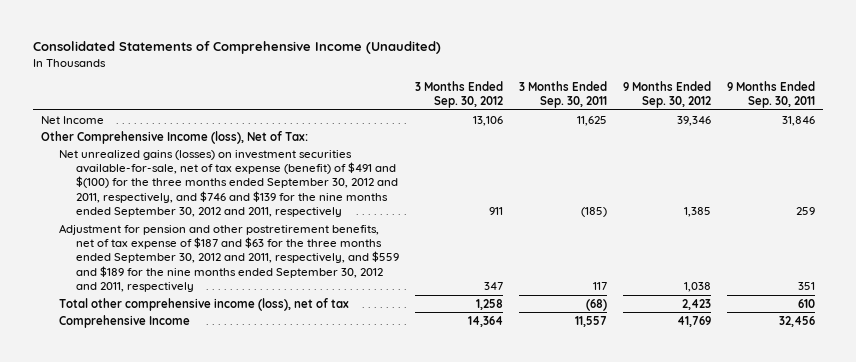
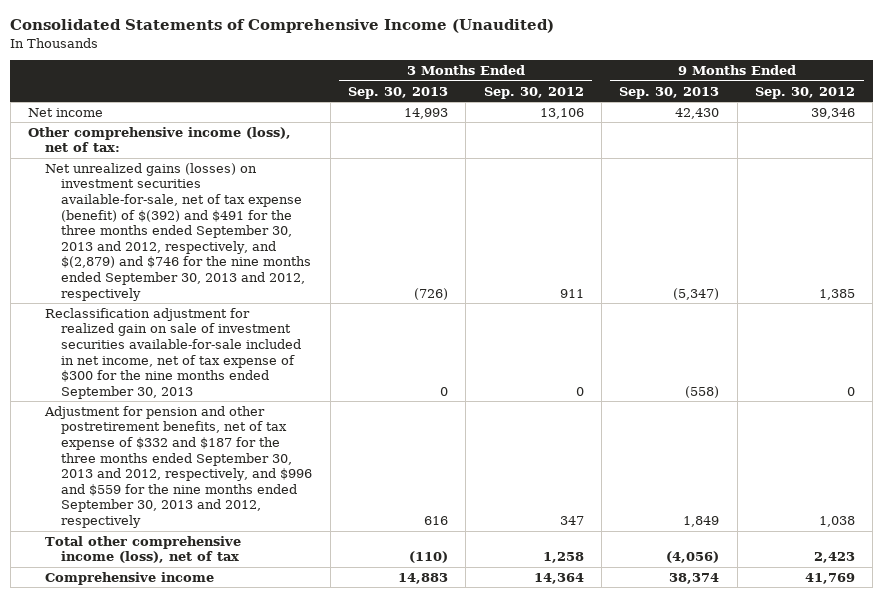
- | 3 Months Ended Sep. 30, 2012 | 3 Months Ended Sep. 30, 2011 | 9 Months Ended Sep. 30, 2012 | 9 Months Ended Sep. 30, 2011
+ | 3 Months Ended Sep. 30, 2013 | 3 Months Ended Sep. 30, 2012 | 9 Months Ended Sep. 30, 2013 | 9 Months Ended Sep. 30, 2012
- Net Income | 13,106 | 11,625 | 39,346 | 31,846
- Other Comprehensive Income (loss), Net of Tax:
- Net unrealized gains (losses) on investment securities available-for-sale, net of tax expense (benefit) of $491 and $(100) for the three months ended September 30, 2012 and 2011, respectively, and $746 and $139 for the nine months ended September 30, 2012 and 2011, respectively | 911 | (185) | 1,385 | 259
- Adjustment for pension and other postretirement benefits, net of tax expense of $187 and $63 for the three months ended September 30, 2012 and 2011, respectively, and $559 and $189 for the nine months ended September 30, 2012 and 2011, respectively | 347 | 117 | 1,038 | 351
+ Net income | 14,993 | 13,106 | 42,430 | 39,346
+ Other comprehensive income (loss), net of tax:
+ Net unrealized gains (losses) on investment securities available-for-sale, net of tax expense (benefit) of $(392) and $491 for the three months ended September 30, 2013 and 2012, respectively, and $(2,879) and $746 for the nine months ended September 30, 2013 and 2012, respectively | (726) | 911 | (5,347) | 1,385
+ Reclassification adjustment for realized gain on sale of investment securities available-for-sale included in net income, net of tax expense of $300 for the nine months ended September 30, 2013 | 0 | 0 | (558) | 0
+ Adjustment for pension and other postretirement benefits, net of tax expense of $332 and $187 for the three months ended September 30, 2013 and 2012, respectively, and $996 and $559 for the nine months ended September 30, 2013 and 2012, respectively | 616 | 347 | 1,849 | 1,038
- Comprehensive Income | 14,364 | 11,557 | 41,769 | 32,456
+ Comprehensive income | 14,883 | 14,364 | 38,374 | 41,769

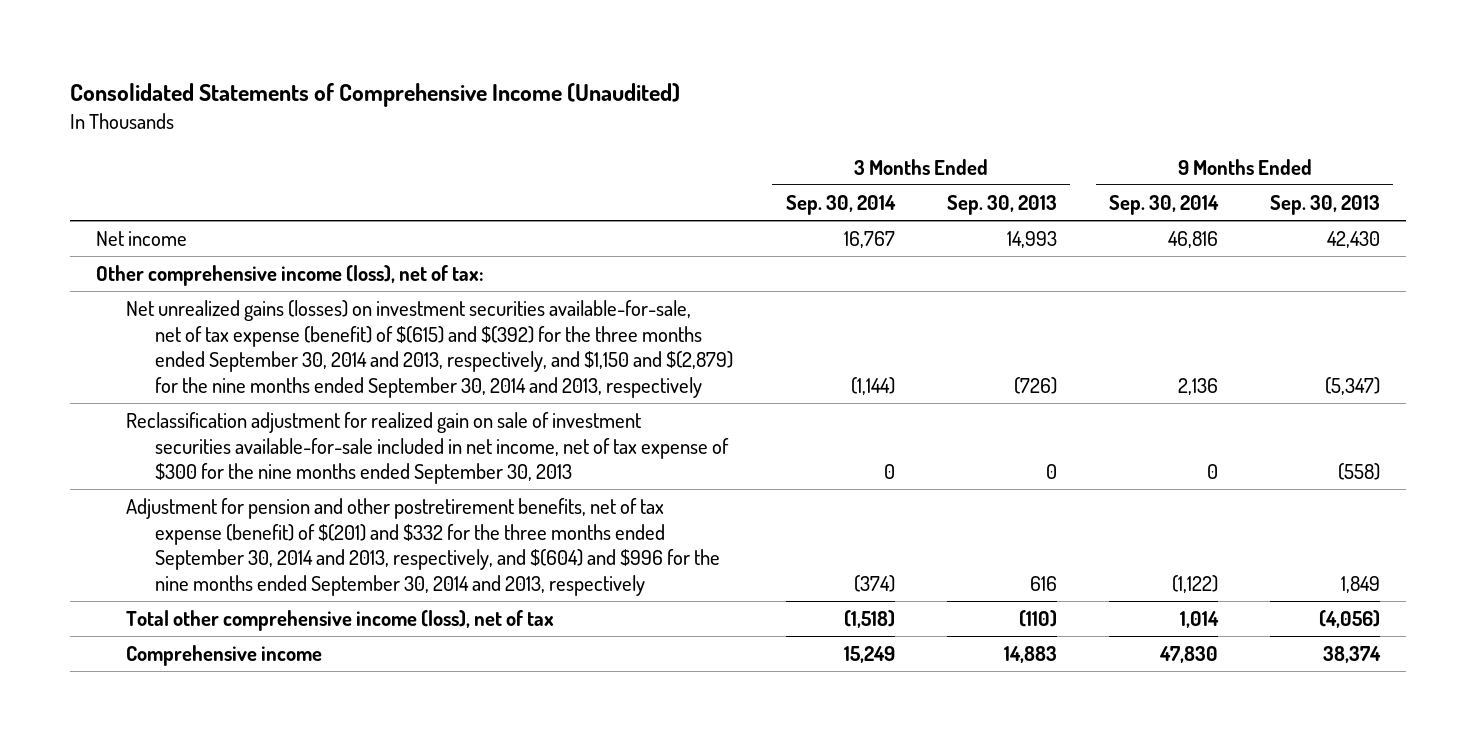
- | 3 Months Ended Sep. 30, 2013 | 3 Months Ended Sep. 30, 2012 | 9 Months Ended Sep. 30, 2013 | 9 Months Ended Sep. 30, 2012
+ | 3 Months Ended Sep. 30, 2014 | 3 Months Ended Sep. 30, 2013 | 9 Months Ended Sep. 30, 2014 | 9 Months Ended Sep. 30, 2013
- Net unrealized gains (losses) on investment securities available-for-sale, net of tax expense (benefit) of $(392) and $491 for the three months ended September 30, 2013 and 2012, respectively, and $(2,879) and $746 for the nine months ended September 30, 2013 and 2012, respectively | (726) | 911 | (5,347) | 1,385
+ Net unrealized gains (losses) on investment securities available-for-sale, net of tax expense (benefit) of $(615) and $(392) for the three months ended September 30, 2014 and 2013, respectively, and $1,150 and $(2,879) for the nine months ended September 30, 2014 and 2013, respectively | (1,144) | (726) | 2,136 | (5,347)
- Adjustment for pension and other postretirement benefits, net of tax expense of $332 and $187 for the three months ended September 30, 2013 and 2012, respectively, and $996 and $559 for the nine months ended September 30, 2013 and 2012, respectively | 616 | 347 | 1,849 | 1,038
+ Adjustment for pension and other postretirement benefits, net of tax expense (benefit) of $(201) and $332 for the three months ended September 30, 2014 and 2013, respectively, and $(604) and $996 for the nine months ended September 30, 2014 and 2013, respectively | (374) | 616 | (1,122) | 1,849

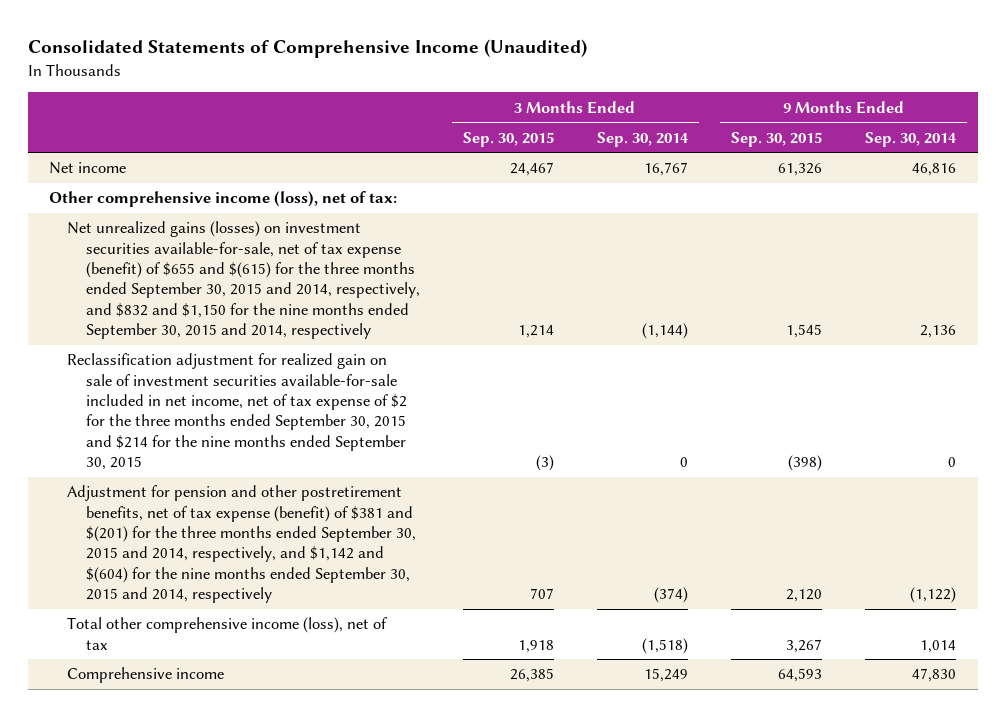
- | 3 Months Ended Sep. 30, 2014 | 3 Months Ended Sep. 30, 2013 | 9 Months Ended Sep. 30, 2014 | 9 Months Ended Sep. 30, 2013
+ | 3 Months Ended Sep. 30, 2015 | 3 Months Ended Sep. 30, 2014 | 9 Months Ended Sep. 30, 2015 | 9 Months Ended Sep. 30, 2014
- Net unrealized gains (losses) on investment securities available-for-sale, net of tax expense (benefit) of $(615) and $(392) for the three months ended September 30, 2014 and 2013, respectively, and $1,150 and $(2,879) for the nine months ended September 30, 2014 and 2013, respectively | (1,144) | (726) | 2,136 | (5,347)
- Reclassification adjustment for realized gain on sale of investment securities available-for-sale included in net income, net of tax expense of $300 for the nine months ended September 30, 2013 | 0 | 0 | 0 | (558)
- Adjustment for pension and other postretirement benefits, net of tax expense (benefit) of $(201) and $332 for the three months ended September 30, 2014 and 2013, respectively, and $(604) and $996 for the nine months ended September 30, 2014 and 2013, respectively | (374) | 616 | (1,122) | 1,849
+ Net unrealized gains (losses) on investment securities available-for-sale, net of tax expense (benefit) of $655 and $(615) for the three months ended September 30, 2015 and 2014, respectively, and $832 and $1,150 for the nine months ended September 30, 2015 and 2014, respectively | 1,214 | (1,144) | 1,545 | 2,136
+ Reclassification adjustment for realized gain on sale of investment securities available-for-sale included in net income, net of tax expense of $2 for the three months ended September 30, 2015 and $214 for the nine months ended September 30, 2015 | (3) | 0 | (398) | 0
+ Adjustment for pension and other postretirement benefits, net of tax expense (benefit) of $381 and $(201) for the three months ended September 30, 2015 and 2014, respectively, and $1,142 and $(604) for the nine months ended September 30, 2015 and 2014, respectively | 707 | (374) | 2,120 | (1,122)

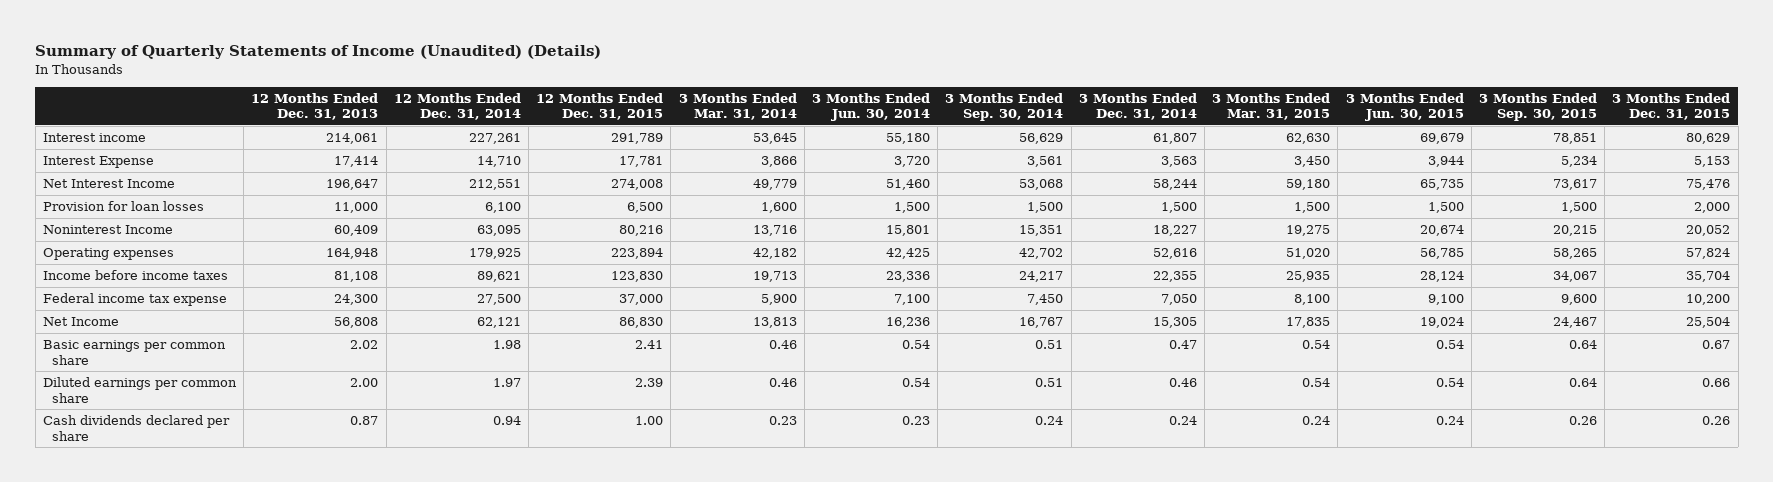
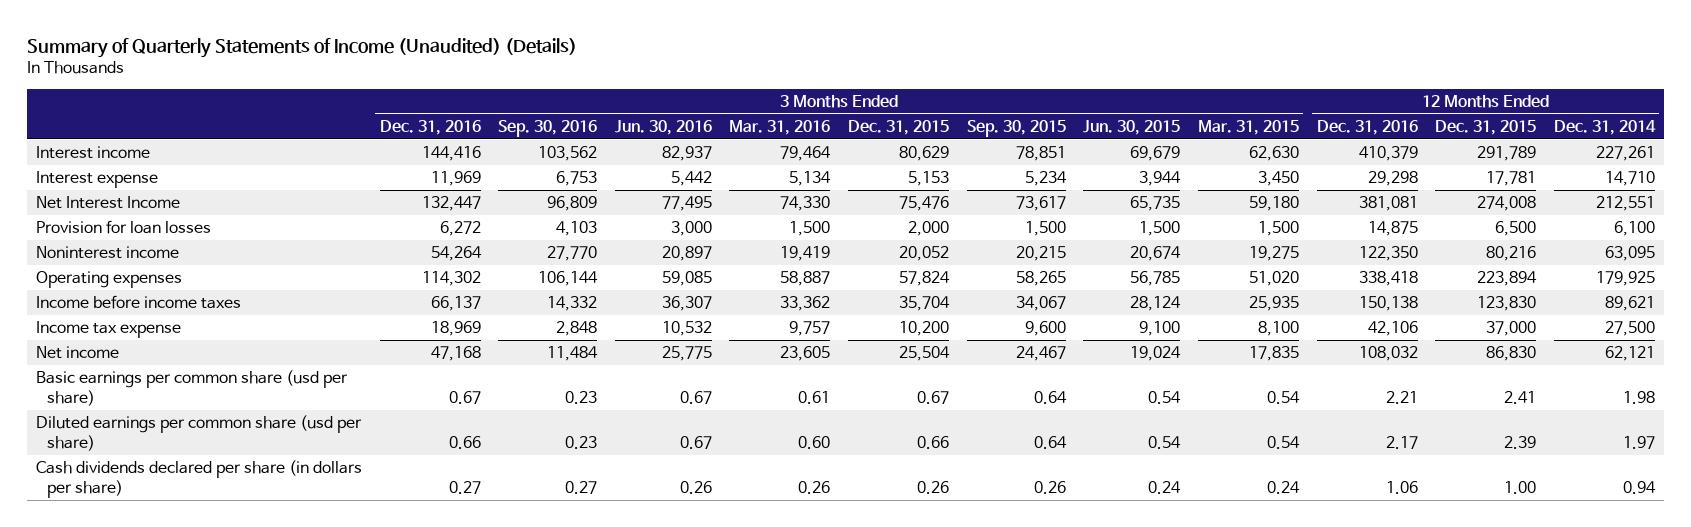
- | 12 Months Ended Dec. 31, 2013 | 12 Months Ended Dec. 31, 2014 | 12 Months Ended Dec. 31, 2015 | 3 Months Ended Mar. 31, 2014 | 3 Months Ended Jun. 30, 2014 | 3 Months Ended Sep. 30, 2014 | 3 Months Ended Dec. 31, 2014 | 3 Months Ended Mar. 31, 2015 | 3 Months Ended Jun. 30, 2015 | 3 Months Ended Sep. 30, 2015 | 3 Months Ended Dec. 31, 2015
+ | 3 Months Ended Dec. 31, 2016 | 3 Months Ended Sep. 30, 2016 | 3 Months Ended Jun. 30, 2016 | 3 Months Ended Mar. 31, 2016 | 3 Months Ended Dec. 31, 2015 | 3 Months Ended Sep. 30, 2015 | 3 Months Ended Jun. 30, 2015 | 3 Months Ended Mar. 31, 2015 | 12 Months Ended Dec. 31, 2016 | 12 Months Ended Dec. 31, 2015 | 12 Months Ended Dec. 31, 2014
- Interest Expense | 17,414 | 14,710 | 17,781 | 3,866 | 3,720 | 3,561 | 3,563 | 3,450 | 3,944 | 5,234 | 5,153
+ Interest expense | 11,969 | 6,753 | 5,442 | 5,134 | 5,153 | 5,234 | 3,944 | 3,450 | 29,298 | 17,781 | 14,710
- Noninterest Income | 60,409 | 63,095 | 80,216 | 13,716 | 15,801 | 15,351 | 18,227 | 19,275 | 20,674 | 20,215 | 20,052
+ Noninterest income | 54,264 | 27,770 | 20,897 | 19,419 | 20,052 | 20,215 | 20,674 | 19,275 | 122,350 | 80,216 | 63,095
- Federal income tax expense | 24,300 | 27,500 | 37,000 | 5,900 | 7,100 | 7,450 | 7,050 | 8,100 | 9,100 | 9,600 | 10,200
- Net Income | 56,808 | 62,121 | 86,830 | 13,813 | 16,236 | 16,767 | 15,305 | 17,835 | 19,024 | 24,467 | 25,504
- Basic earnings per common share | 2.02 | 1.98 | 2.41 | 0.46 | 0.54 | 0.51 | 0.47 | 0.54 | 0.54 | 0.64 | 0.67
- Diluted earnings per common share | 2.00 | 1.97 | 2.39 | 0.46 | 0.54 | 0.51 | 0.46 | 0.54 | 0.54 | 0.64 | 0.66
- Cash dividends declared per share | 0.87 | 0.94 | 1.00 | 0.23 | 0.23 | 0.24 | 0.24 | 0.24 | 0.24 | 0.26 | 0.26
+ Income tax expense | 18,969 | 2,848 | 10,532 | 9,757 | 10,200 | 9,600 | 9,100 | 8,100 | 42,106 | 37,000 | 27,500
+ Net income | 47,168 | 11,484 | 25,775 | 23,605 | 25,504 | 24,467 | 19,024 | 17,835 | 108,032 | 86,830 | 62,121
+ Basic earnings per common share (usd per share) | 0.67 | 0.23 | 0.67 | 0.61 | 0.67 | 0.64 | 0.54 | 0.54 | 2.21 | 2.41 | 1.98
+ Diluted earnings per common share (usd per share) | 0.66 | 0.23 | 0.67 | 0.60 | 0.66 | 0.64 | 0.54 | 0.54 | 2.17 | 2.39 | 1.97
+ Cash dividends declared per share (in dollars per share) | 0.27 | 0.27 | 0.26 | 0.26 | 0.26 | 0.26 | 0.24 | 0.24 | 1.06 | 1.00 | 0.94

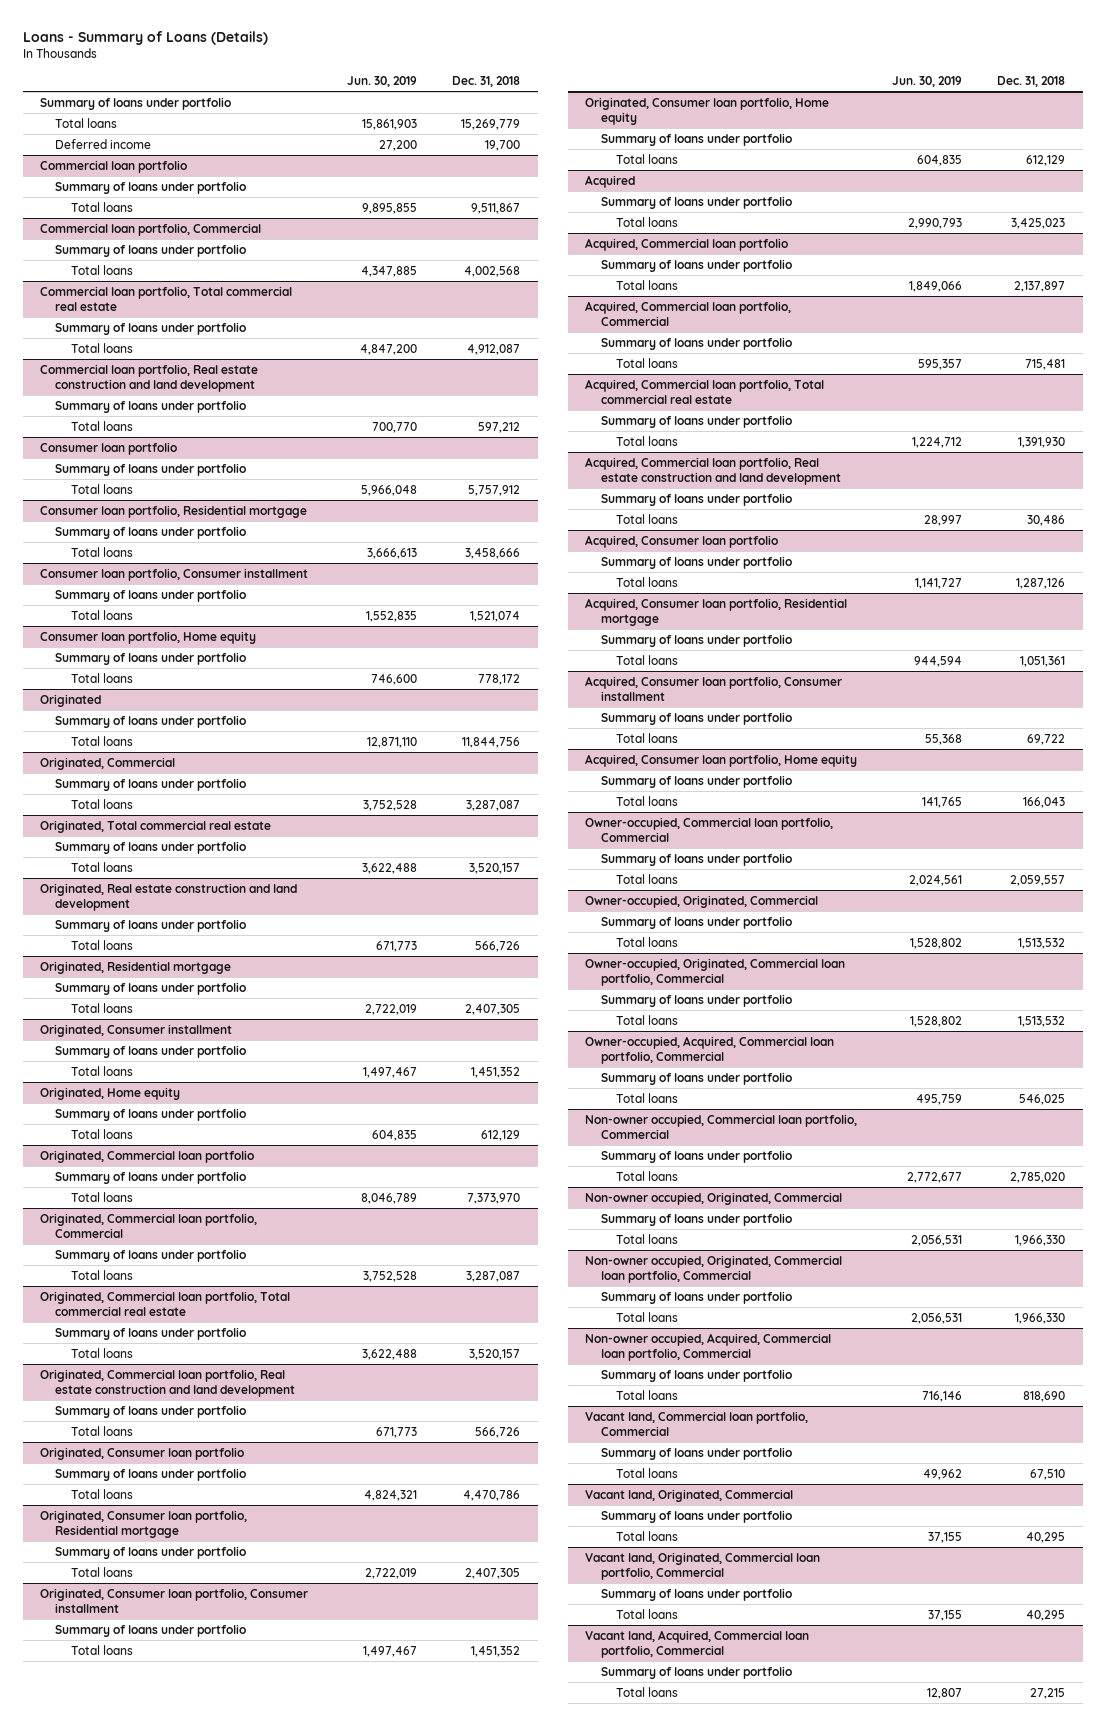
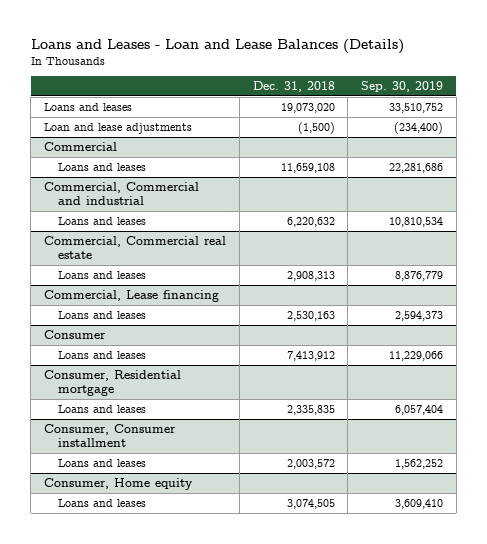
- Loans - Summary of Loans (Details)
+ Loans and Leases - Loan and Lease Balances (Details)
- | Jun. 30, 2019 | Dec. 31, 2018
+ | Dec. 31, 2018 | Sep. 30, 2019
- Summary of loans under portfolio
- Total loans | 15,861,903 | 15,269,779
- Deferred income | 27,200 | 19,700
- Commercial loan portfolio
- Summary of loans under portfolio
- Total loans | 9,895,855 | 9,511,867
- Commercial loan portfolio, Commercial
- Summary of loans under portfolio
- Total loans | 4,347,885 | 4,002,568
- Commercial loan portfolio, Total commercial real estate
- Summary of loans under portfolio
- Total loans | 4,847,200 | 4,912,087
- Commercial loan portfolio, Real estate construction and land development
- Summary of loans under portfolio
- Total loans | 700,770 | 597,212
- Consumer loan portfolio
- Summary of loans under portfolio
- Total loans | 5,966,048 | 5,757,912
- Consumer loan portfolio, Residential mortgage
- Summary of loans under portfolio
- Total loans | 3,666,613 | 3,458,666
- Consumer loan portfolio, Consumer installment
- Summary of loans under portfolio
- Total loans | 1,552,835 | 1,521,074
- Consumer loan portfolio, Home equity
- Summary of loans under portfolio
- Total loans | 746,600 | 778,172
- Originated
- Summary of loans under portfolio
- Total loans | 12,871,110 | 11,844,756
- Originated, Commercial
- Summary of loans under portfolio
- Total loans | 3,752,528 | 3,287,087
- Originated, Total commercial real estate
- Summary of loans under portfolio
- Total loans | 3,622,488 | 3,520,157
- Originated, Real estate construction and land development
- Summary of loans under portfolio
- Total loans | 671,773 | 566,726
- Originated, Residential mortgage
- Summary of loans under portfolio
- Total loans | 2,722,019 | 2,407,305
- Originated, Consumer installment
- Summary of loans under portfolio
- Total loans | 1,497,467 | 1,451,352
- Originated, Home equity
- Summary of loans under portfolio
- Total loans | 604,835 | 612,129
- Originated, Commercial loan portfolio
- Summary of loans under portfolio
- Total loans | 8,046,789 | 7,373,970
- Originated, Commercial loan portfolio, Commercial
- Summary of loans under portfolio
- Total loans | 3,752,528 | 3,287,087
- Originated, Commercial loan portfolio, Total commercial real estate
- Summary of loans under portfolio
- Total loans | 3,622,488 | 3,520,157
- Originated, Commercial loan portfolio, Real estate construction and land development
- Summary of loans under portfolio
- Total loans | 671,773 | 566,726
- Originated, Consumer loan portfolio
- Summary of loans under portfolio
- Total loans | 4,824,321 | 4,470,786
- Originated, Consumer loan portfolio, Residential mortgage
- Summary of loans under portfolio
- Total loans | 2,722,019 | 2,407,305
- Originated, Consumer loan portfolio, Consumer installment
- Summary of loans under portfolio
- Total loans | 1,497,467 | 1,451,352
- Originated, Consumer loan portfolio, Home equity
- Summary of loans under portfolio
- Total loans | 604,835 | 612,129
- Acquired
- Summary of loans under portfolio
- Total loans | 2,990,793 | 3,425,023
- Acquired, Commercial loan portfolio
- Summary of loans under portfolio
- Total loans | 1,849,066 | 2,137,897
- Acquired, Commercial loan portfolio, Commercial
- Summary of loans under portfolio
- Total loans | 595,357 | 715,481
- Acquired, Commercial loan portfolio, Total commercial real estate
- Summary of loans under portfolio
- Total loans | 1,224,712 | 1,391,930
- Acquired, Commercial loan portfolio, Real estate construction and land development
- Summary of loans under portfolio
- Total loans | 28,997 | 30,486
- Acquired, Consumer loan portfolio
- Summary of loans under portfolio
- Total loans | 1,141,727 | 1,287,126
- Acquired, Consumer loan portfolio, Residential mortgage
- Summary of loans under portfolio
- Total loans | 944,594 | 1,051,361
- Acquired, Consumer loan portfolio, Consumer installment
- Summary of loans under portfolio
- Total loans | 55,368 | 69,722
- Acquired, Consumer loan portfolio, Home equity
- Summary of loans under portfolio
- Total loans | 141,765 | 166,043
- Owner-occupied, Commercial loan portfolio, Commercial
- Summary of loans under portfolio
- Total loans | 2,024,561 | 2,059,557
- Owner-occupied, Originated, Commercial
- Summary of loans under portfolio
- Total loans | 1,528,802 | 1,513,532
- Owner-occupied, Originated, Commercial loan portfolio, Commercial
- Summary of loans under portfolio
- Total loans | 1,528,802 | 1,513,532
- Owner-occupied, Acquired, Commercial loan portfolio, Commercial
- Summary of loans under portfolio
- Total loans | 495,759 | 546,025
- Non-owner occupied, Commercial loan portfolio, Commercial
- Summary of loans under portfolio
- Total loans | 2,772,677 | 2,785,020
- Non-owner occupied, Originated, Commercial
- Summary of loans under portfolio
- Total loans | 2,056,531 | 1,966,330
- Non-owner occupied, Originated, Commercial loan portfolio, Commercial
- Summary of loans under portfolio
- Total loans | 2,056,531 | 1,966,330
- Non-owner occupied, Acquired, Commercial loan portfolio, Commercial
- Summary of loans under portfolio
- Total loans | 716,146 | 818,690
- Vacant land, Commercial loan portfolio, Commercial
- Summary of loans under portfolio
- Total loans | 49,962 | 67,510
- Vacant land, Originated, Commercial
- Summary of loans under portfolio
- Total loans | 37,155 | 40,295
- Vacant land, Originated, Commercial loan portfolio, Commercial
- Summary of loans under portfolio
- Total loans | 37,155 | 40,295
- Vacant land, Acquired, Commercial loan portfolio, Commercial
- Summary of loans under portfolio
- Total loans | 12,807 | 27,215
+ Loans and leases | 19,073,020 | 33,510,752
+ Loan and lease adjustments | (1,500) | (234,400)
+ Commercial
+ Loans and leases | 11,659,108 | 22,281,686
+ Commercial, Commercial and industrial
+ Loans and leases | 6,220,632 | 10,810,534
+ Commercial, Commercial real estate
+ Loans and leases | 2,908,313 | 8,876,779
+ Commercial, Lease financing
+ Loans and leases | 2,530,163 | 2,594,373
+ Consumer
+ Loans and leases | 7,413,912 | 11,229,066
+ Consumer, Residential mortgage
+ Loans and leases | 2,335,835 | 6,057,404
+ Consumer, Consumer installment
+ Loans and leases | 2,003,572 | 1,562,252
+ Consumer, Home equity
+ Loans and leases | 3,074,505 | 3,609,410

